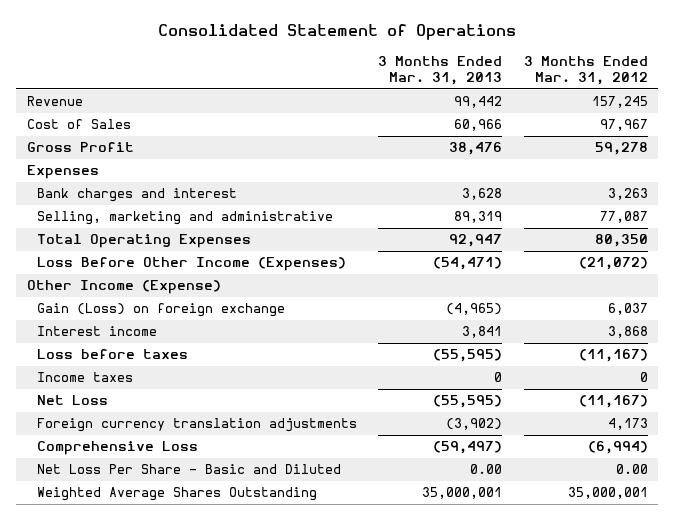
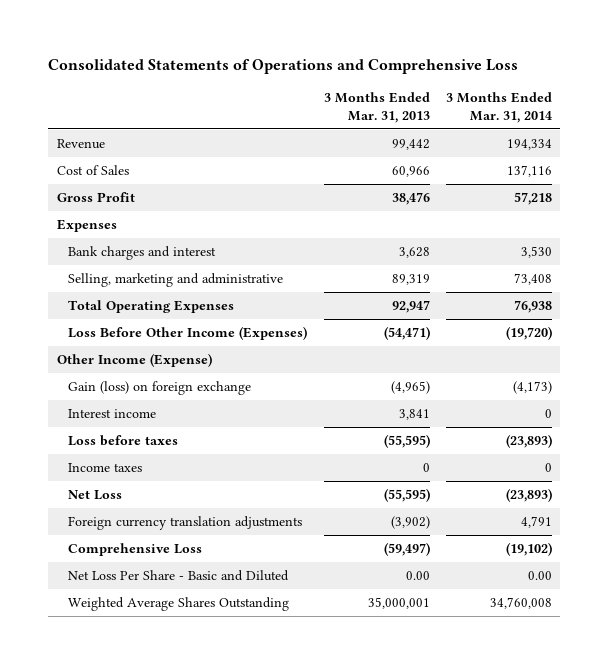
- Consolidated Statement of Operations
+ Consolidated Statements of Operations and Comprehensive Loss
- | 3 Months Ended Mar. 31, 2013 | 3 Months Ended Mar. 31, 2012
+ | 3 Months Ended Mar. 31, 2013 | 3 Months Ended Mar. 31, 2014
- Gain (Loss) on foreign exchange | (4,965) | 6,037
+ Gain (loss) on foreign exchange | (4,965) | (4,173)

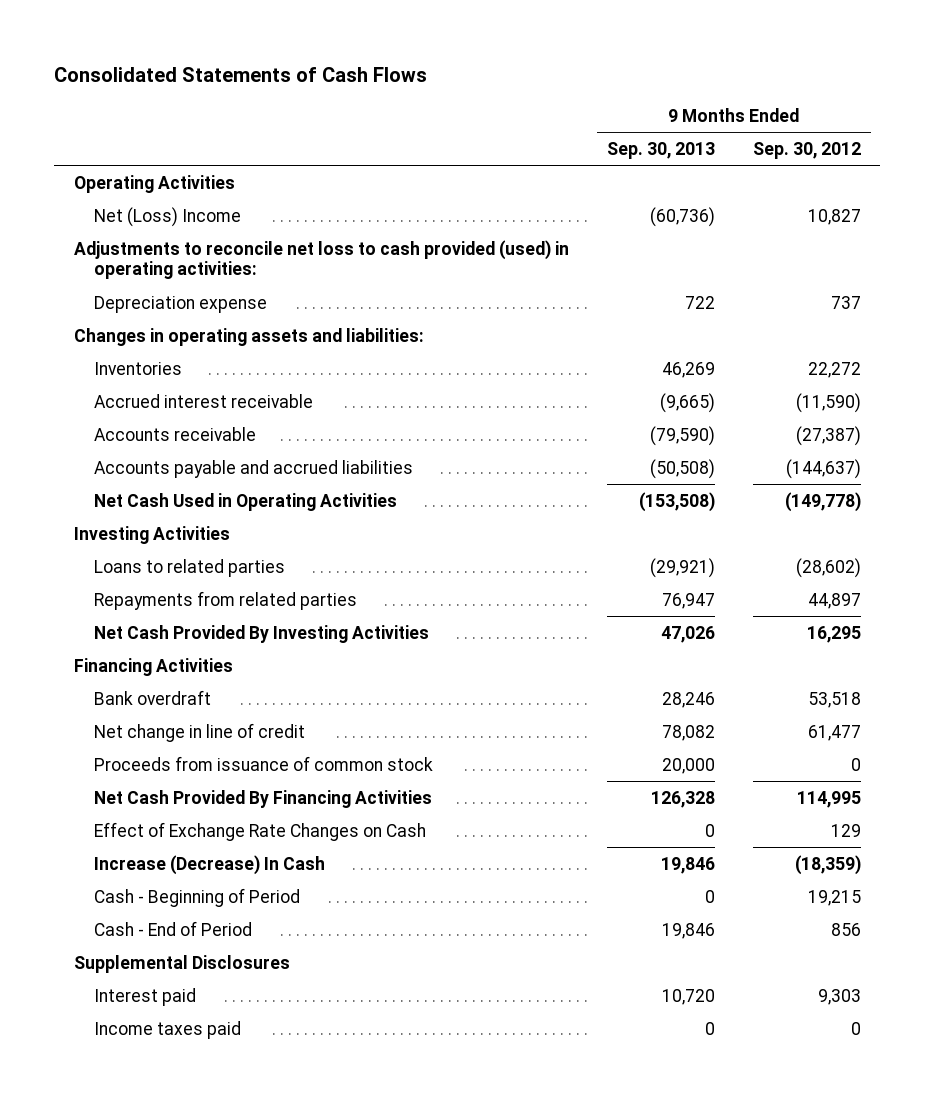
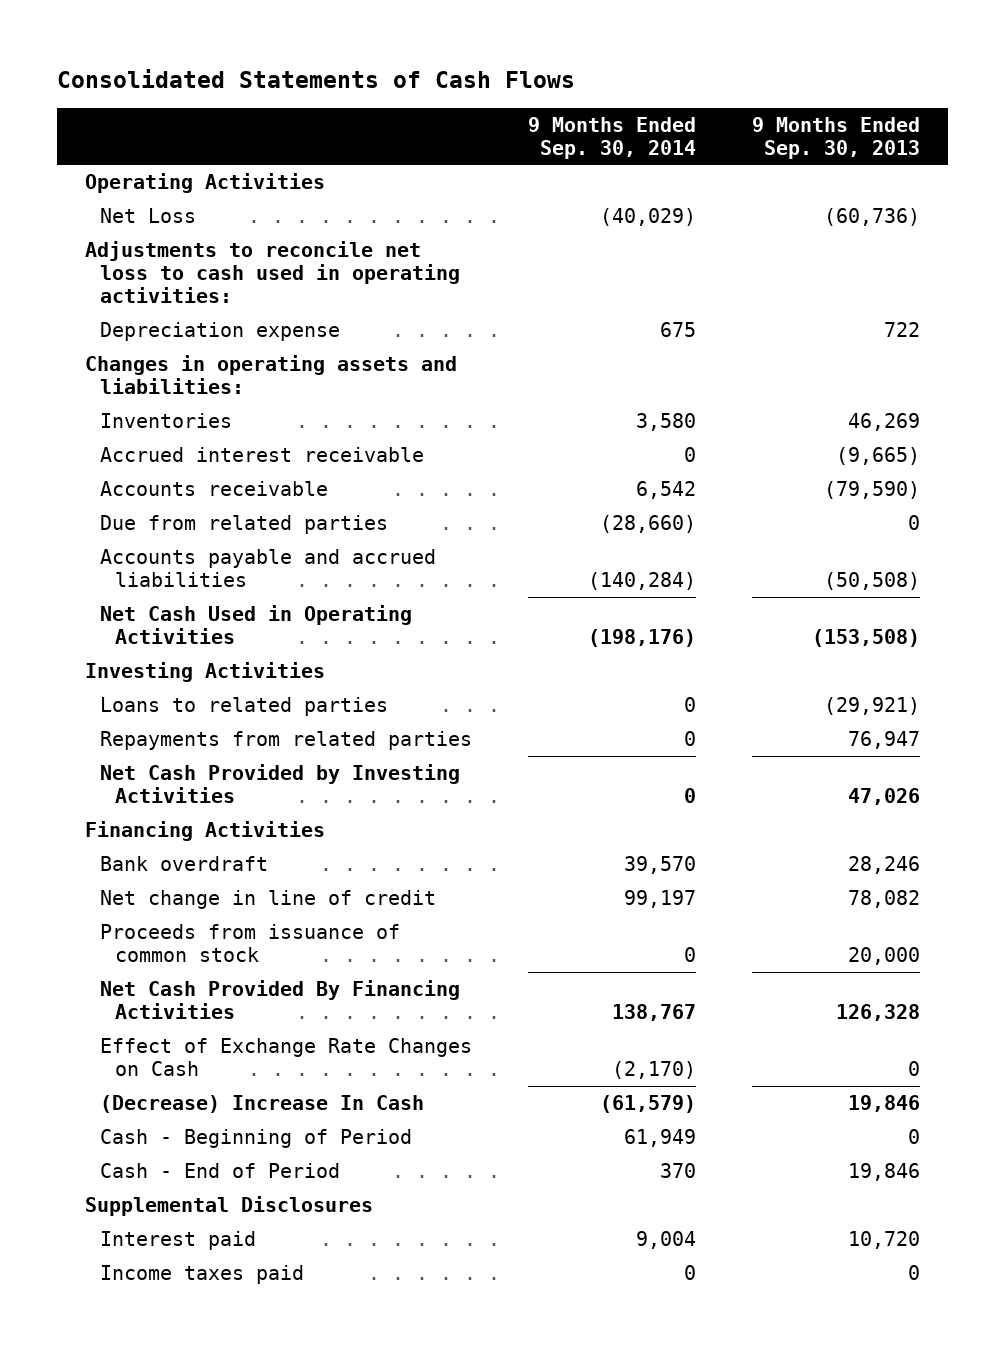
- | 9 Months Ended Sep. 30, 2013 | 9 Months Ended Sep. 30, 2012
+ | 9 Months Ended Sep. 30, 2014 | 9 Months Ended Sep. 30, 2013
- Net (Loss) Income | (60,736) | 10,827
- Adjustments to reconcile net loss to cash provided (used) in operating activities:
+ Net Loss | (40,029) | (60,736)
+ Adjustments to reconcile net loss to cash used in operating activities:
+ Due from related parties | (28,660) | 0
- Net Cash Provided By Investing Activities | 47,026 | 16,295
+ Net Cash Provided by Investing Activities | 0 | 47,026
- Increase (Decrease) In Cash | 19,846 | (18,359)
+ (Decrease) Increase In Cash | (61,579) | 19,846

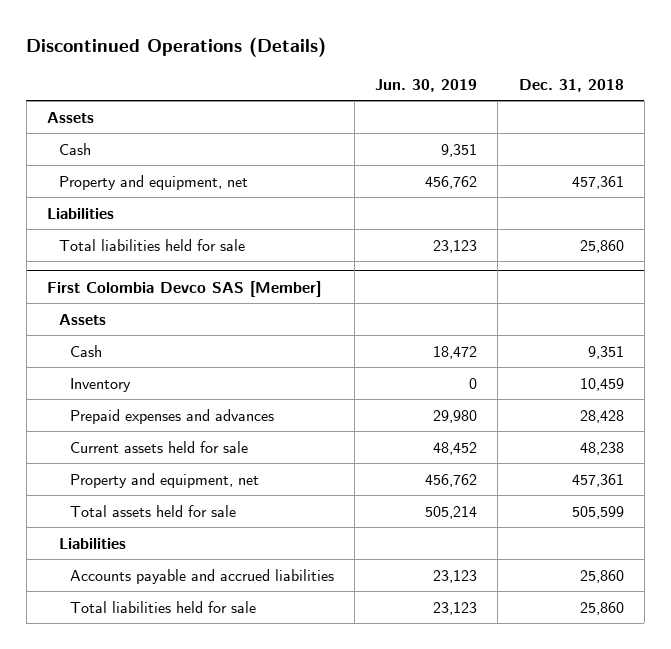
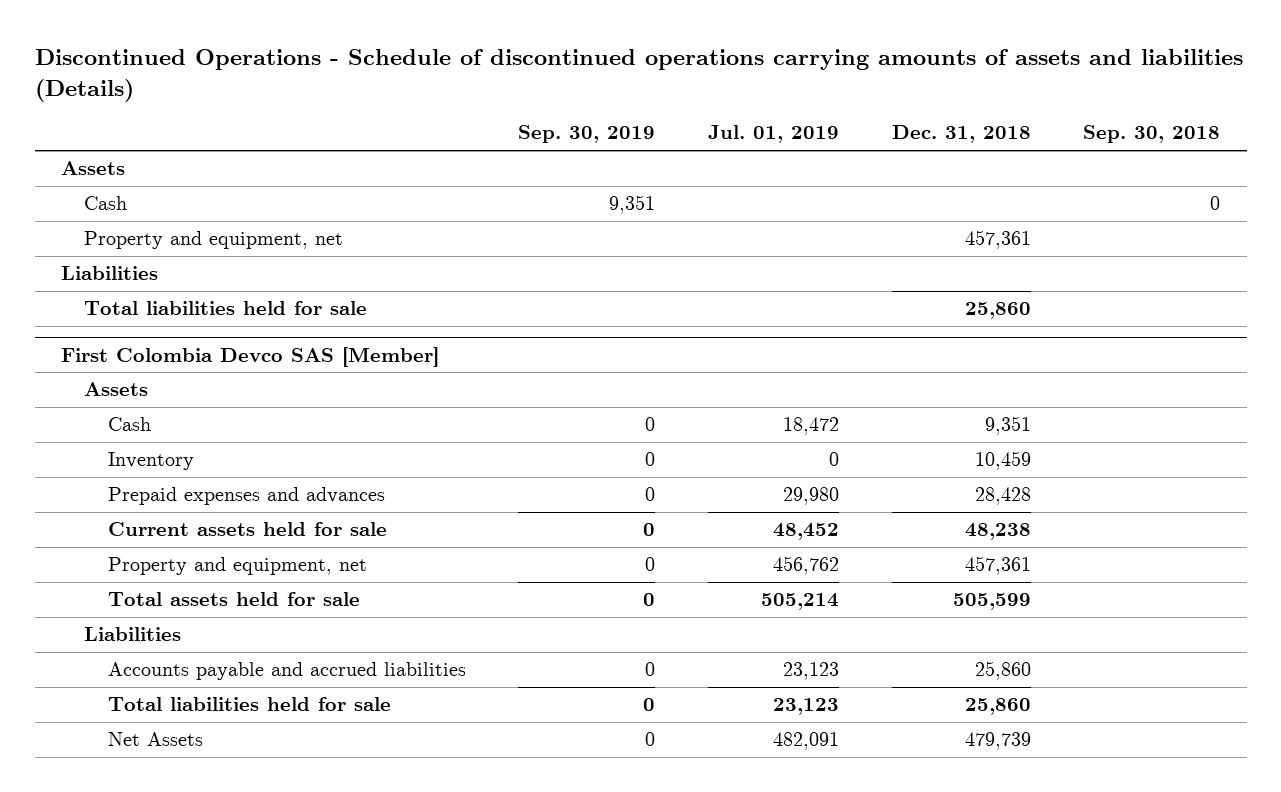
- Discontinued Operations (Details)
+ Discontinued Operations - Schedule of discontinued operations carrying amounts of assets and liabilities (Details)
- | Jun. 30, 2019 | Dec. 31, 2018
+ | Sep. 30, 2019 | Jul. 01, 2019 | Dec. 31, 2018 | Sep. 30, 2018
@ First Colombia Devco SAS [Member]
+ Net Assets | 0 | 482,091 | 479,739 |

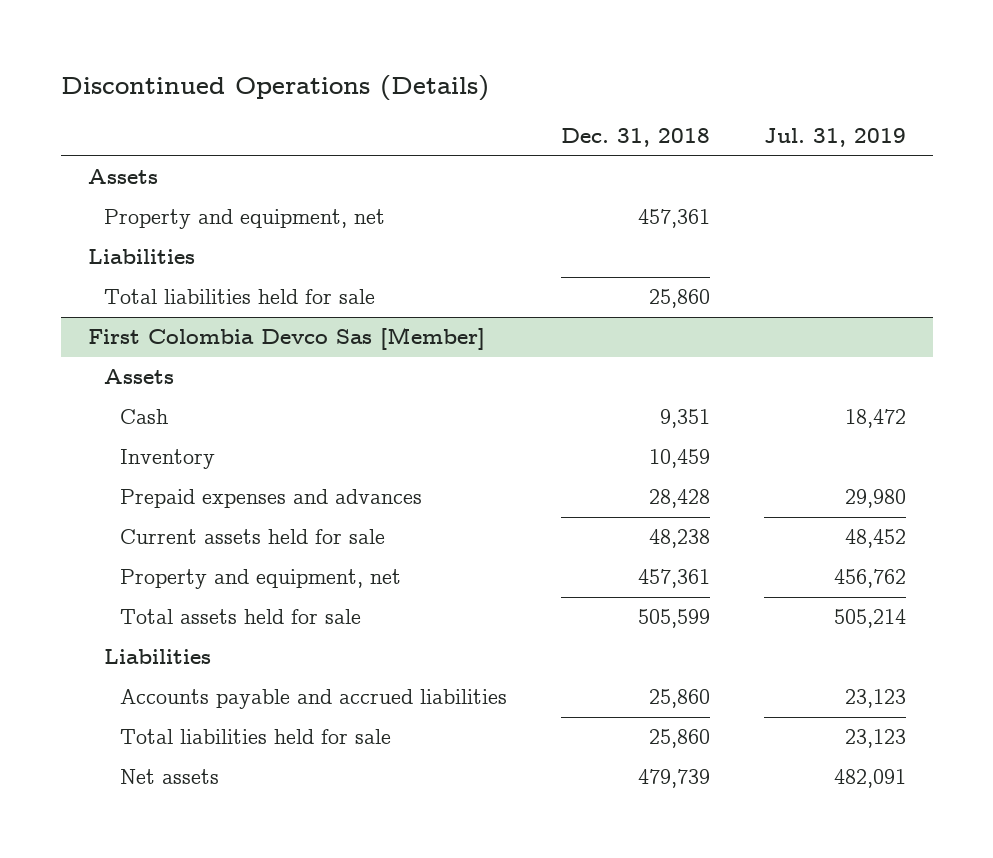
- Discontinued Operations - Schedule of discontinued operations carrying amounts of assets and liabilities (Details)
+ Discontinued Operations (Details)
- | Sep. 30, 2019 | Jul. 01, 2019 | Dec. 31, 2018 | Sep. 30, 2018
+ | Dec. 31, 2018 | Jul. 31, 2019
- Cash | 9,351 | | | 0
- First Colombia Devco SAS [Member]
+ First Colombia Devco Sas [Member]
- Net Assets | 0 | 482,091 | 479,739 |
+ Net assets | 479,739 | 482,091

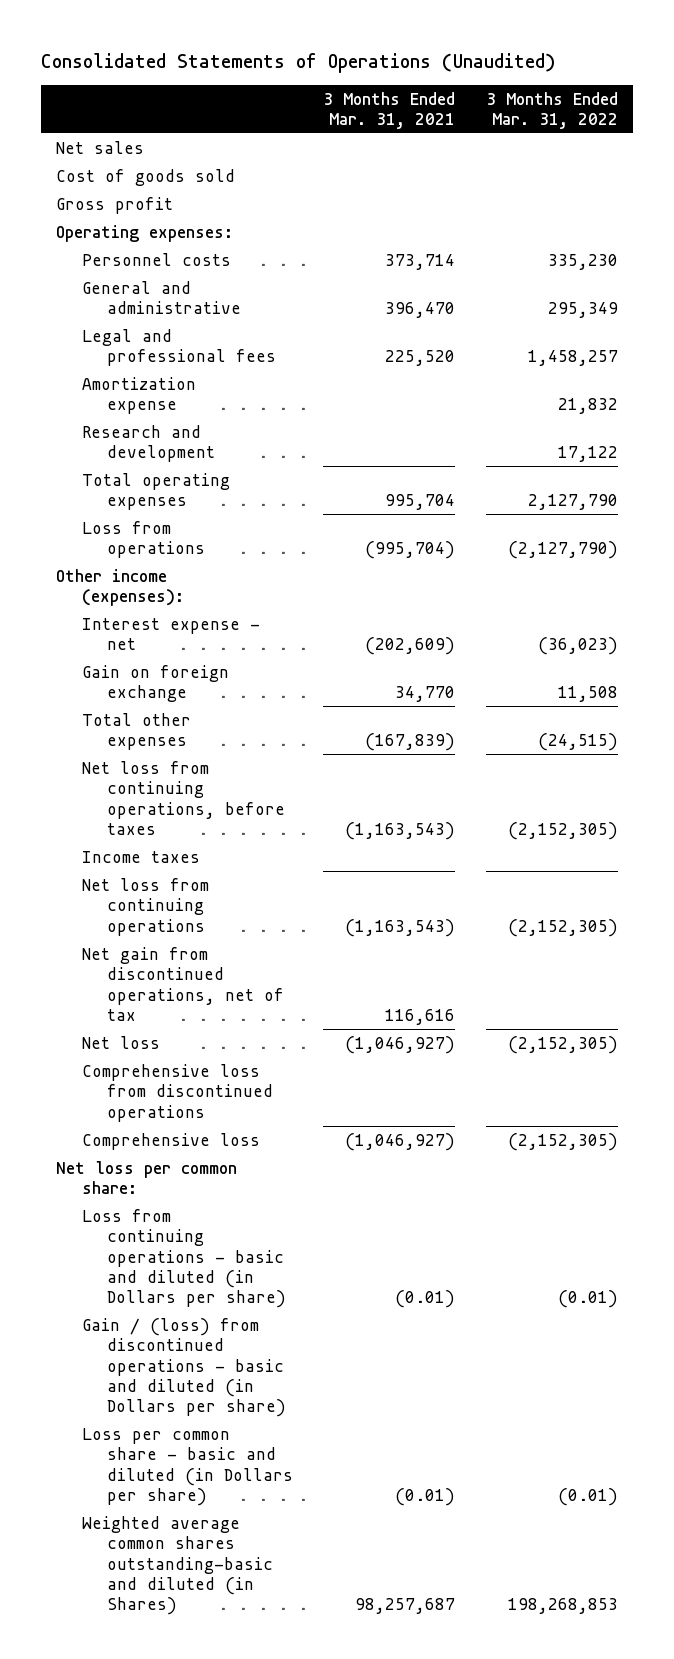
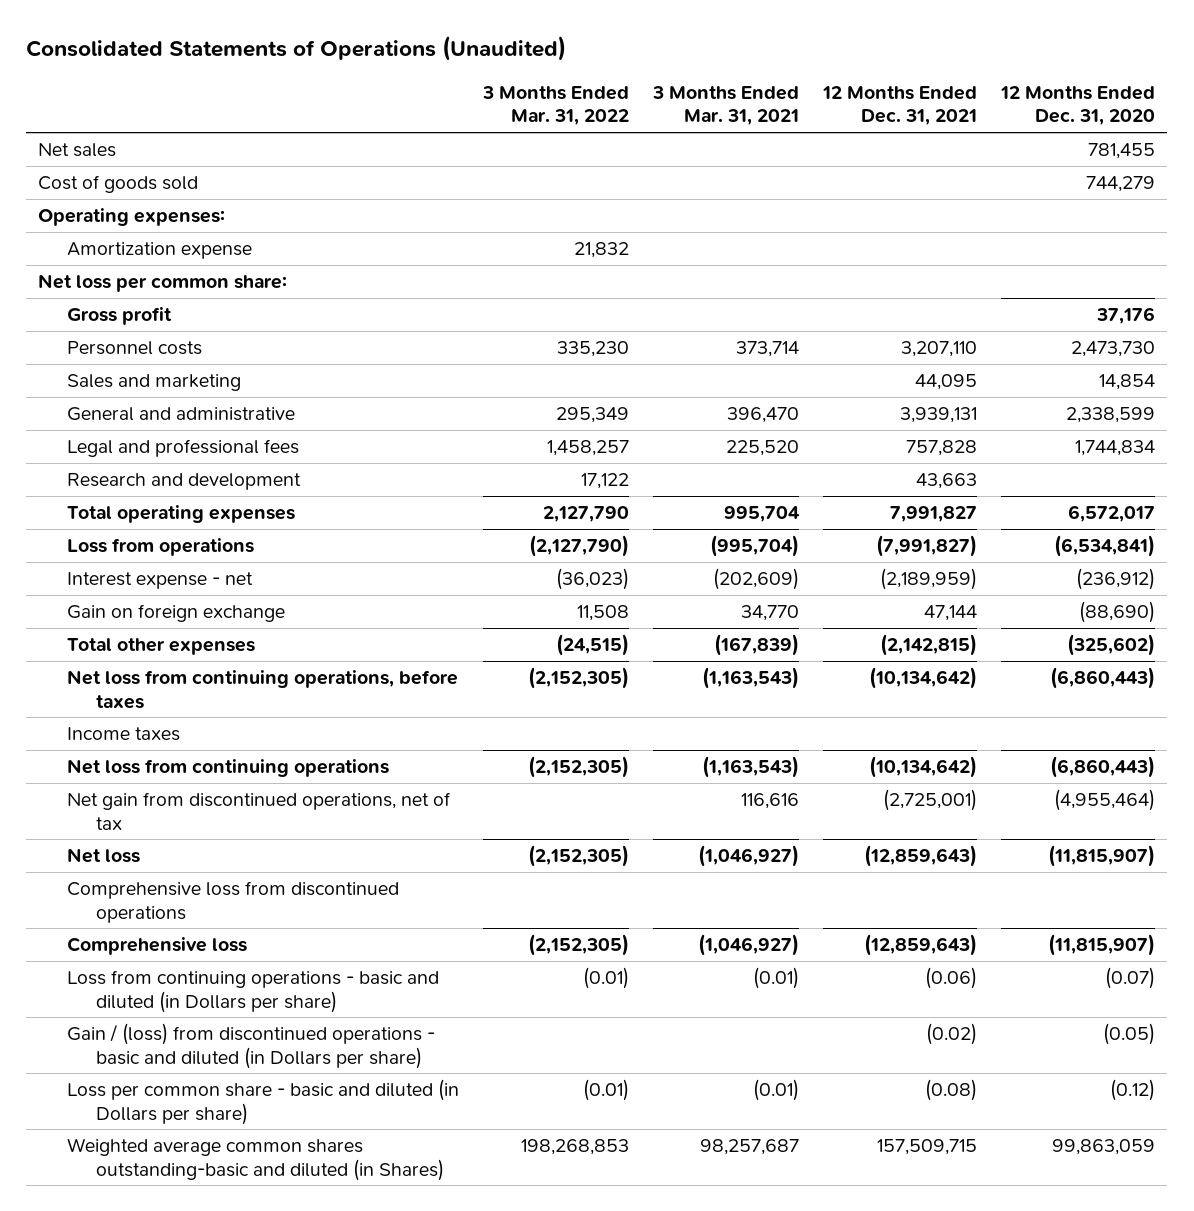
- | 3 Months Ended Mar. 31, 2021 | 3 Months Ended Mar. 31, 2022
+ | 3 Months Ended Mar. 31, 2022 | 3 Months Ended Mar. 31, 2021 | 12 Months Ended Dec. 31, 2021 | 12 Months Ended Dec. 31, 2020
moved up: Amortization expense | 21,832 | | |
moved up: Net loss per common share:
moved down: Gross profit | | | | 37,176
+ Sales and marketing | | | 44,095 | 14,854
- Other income (expenses):

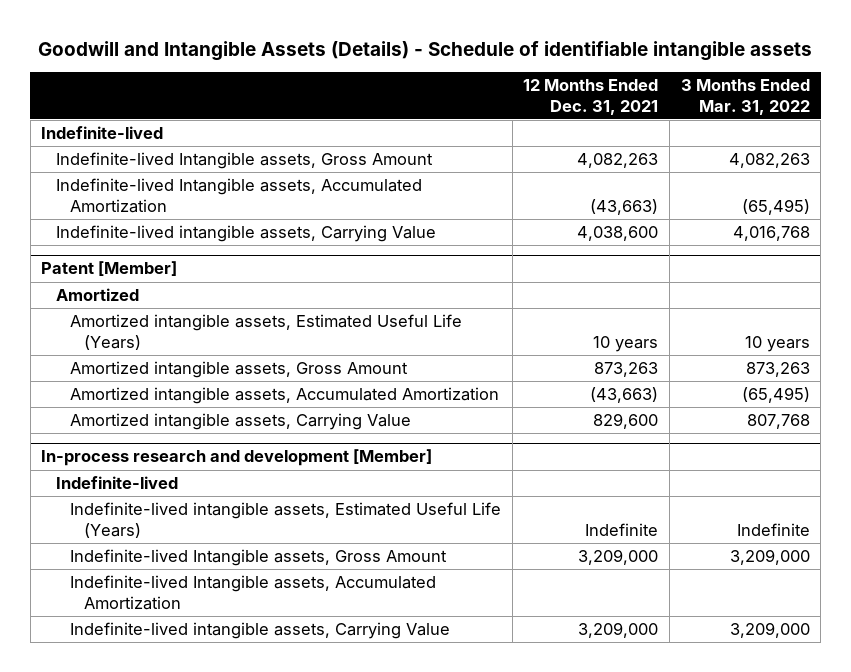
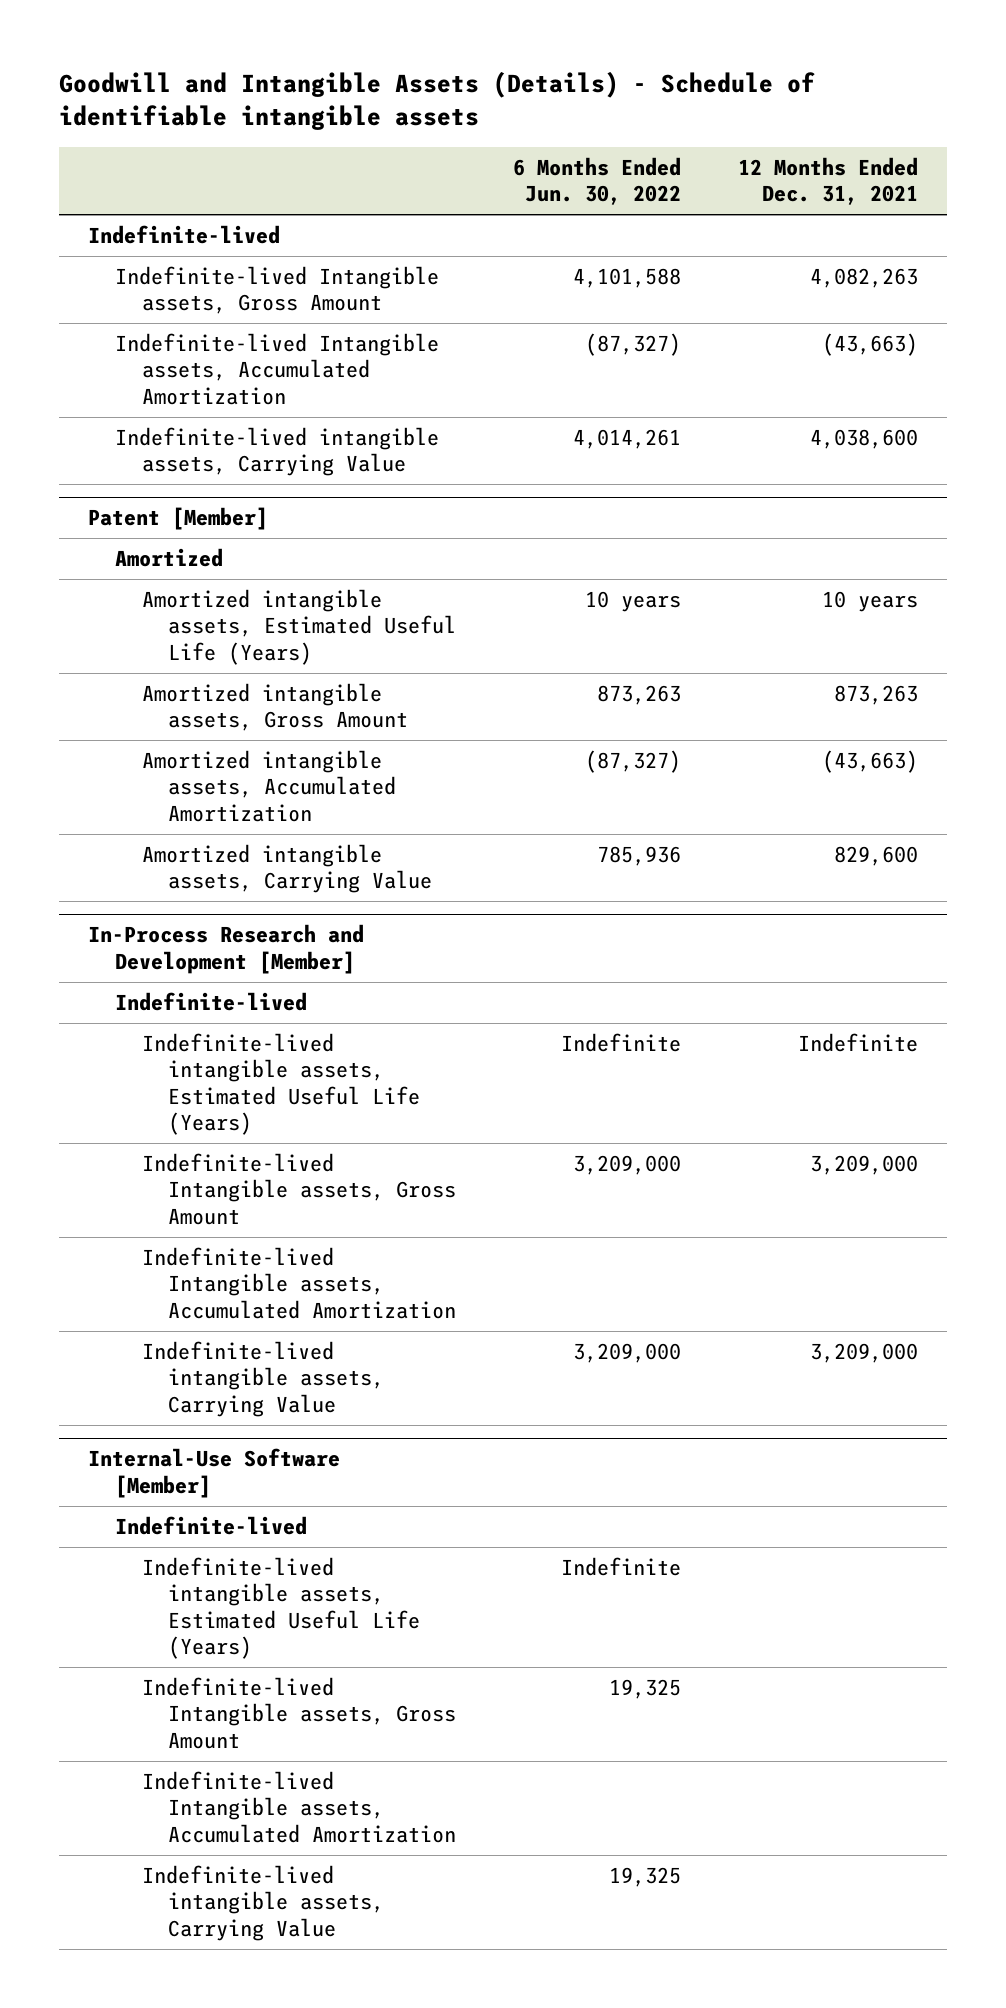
- | 12 Months Ended Dec. 31, 2021 | 3 Months Ended Mar. 31, 2022
+ | 6 Months Ended Jun. 30, 2022 | 12 Months Ended Dec. 31, 2021
- In-process research and development [Member]
+ In-Process Research and Development [Member]
+ Internal-Use Software [Member]
+ Indefinite-lived
+ Indefinite-lived intangible assets, Estimated Useful Life (Years) | Indefinite |
+ Indefinite-lived Intangible assets, Gross Amount | 19,325 |
+ Indefinite-lived Intangible assets, Accumulated Amortization
+ Indefinite-lived intangible assets, Carrying Value | 19,325 |

